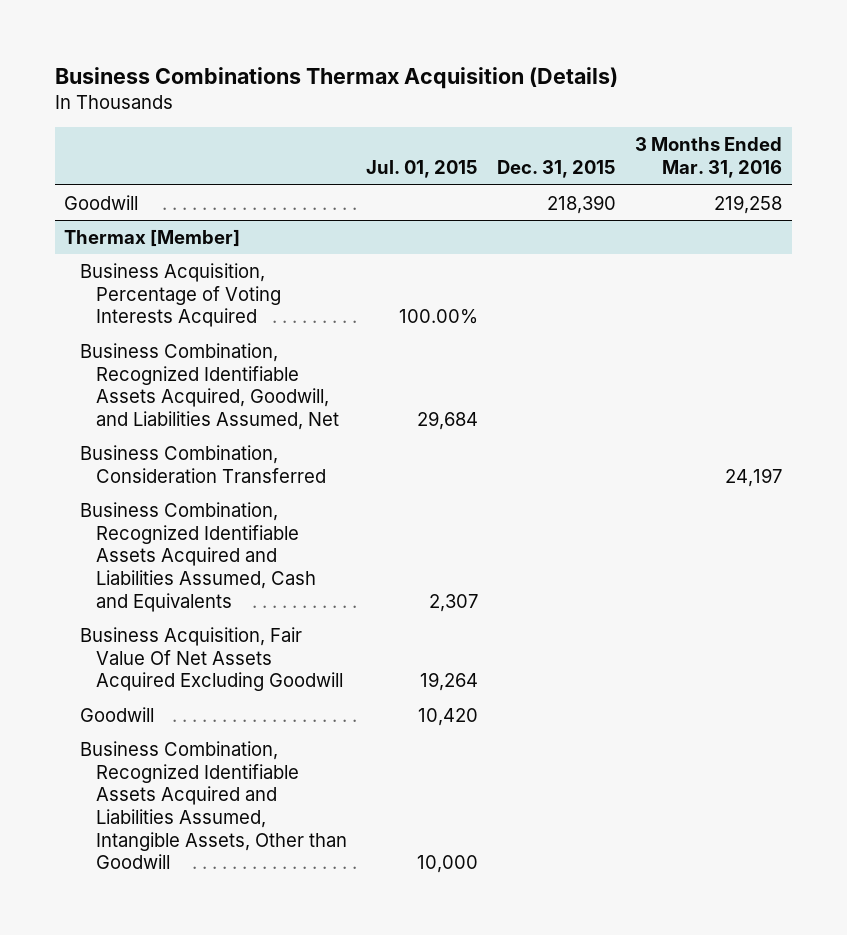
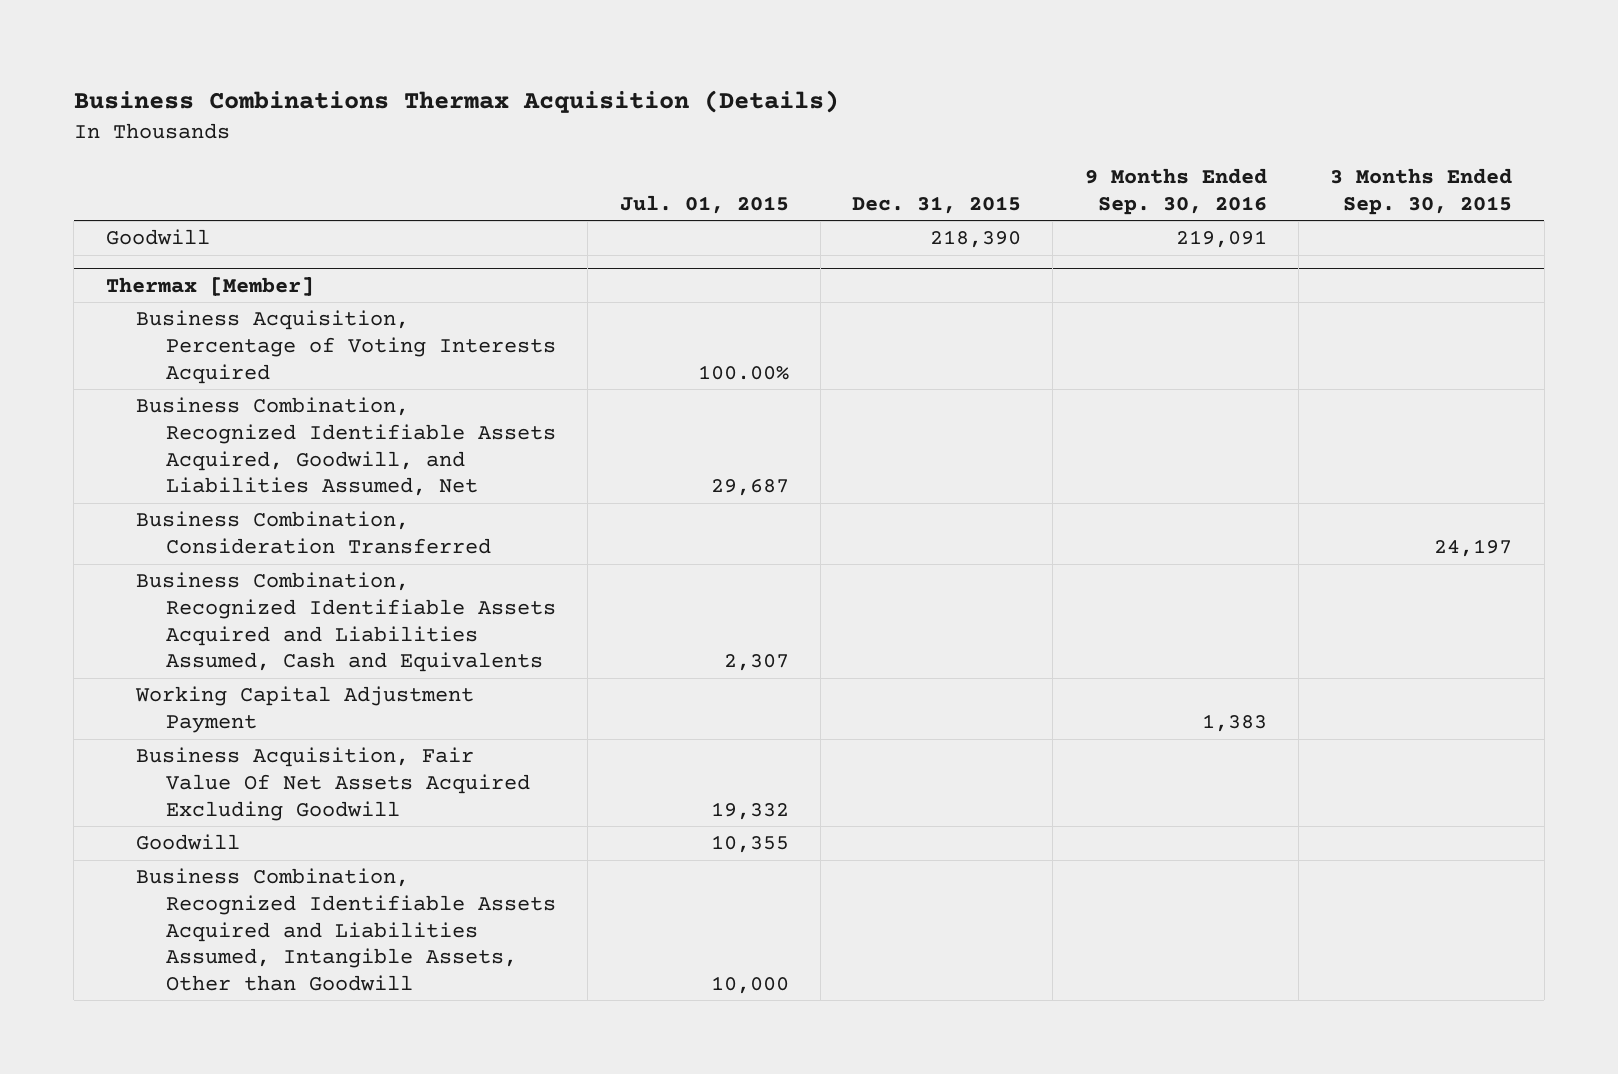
- | Jul. 01, 2015 | Dec. 31, 2015 | 3 Months Ended Mar. 31, 2016
+ | Jul. 01, 2015 | Dec. 31, 2015 | 9 Months Ended Sep. 30, 2016 | 3 Months Ended Sep. 30, 2015
@ Thermax [Member]
- Business Combination, Recognized Identifiable Assets Acquired, Goodwill, and Liabilities Assumed, Net | 29,684 | |
+ Business Combination, Recognized Identifiable Assets Acquired, Goodwill, and Liabilities Assumed, Net | 29,687 | | |
- Business Acquisition, Fair Value Of Net Assets Acquired Excluding Goodwill | 19,264 | |
- Goodwill | 10,420 | |
+ Working Capital Adjustment Payment | | | 1,383 |
+ Business Acquisition, Fair Value Of Net Assets Acquired Excluding Goodwill | 19,332 | | |
+ Goodwill | 10,355 | | |

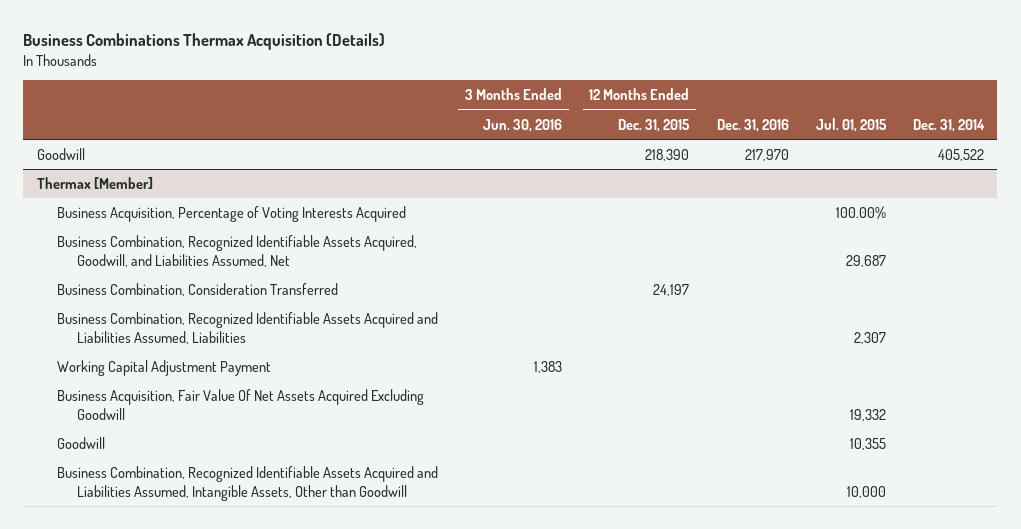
- | Jul. 01, 2015 | Dec. 31, 2015 | 9 Months Ended Sep. 30, 2016 | 3 Months Ended Sep. 30, 2015
+ | 3 Months Ended Jun. 30, 2016 | 12 Months Ended Dec. 31, 2015 | Dec. 31, 2016 | Jul. 01, 2015 | Dec. 31, 2014
@ Thermax [Member]
- Business Combination, Recognized Identifiable Assets Acquired and Liabilities Assumed, Cash and Equivalents | 2,307 | | |
+ Business Combination, Recognized Identifiable Assets Acquired and Liabilities Assumed, Liabilities | | | | 2,307 |

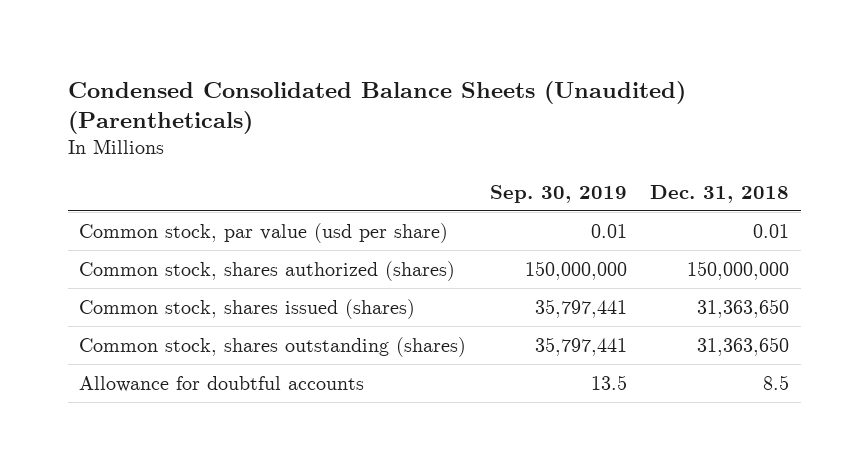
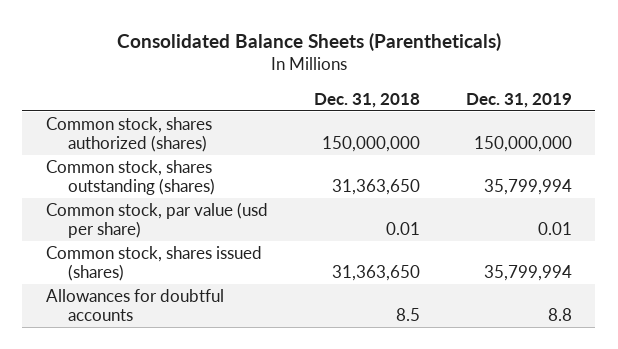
- Condensed Consolidated Balance Sheets (Unaudited) (Parentheticals)
+ Consolidated Balance Sheets (Parentheticals)
- | Sep. 30, 2019 | Dec. 31, 2018
+ | Dec. 31, 2018 | Dec. 31, 2019
- Allowance for doubtful accounts | 13.5 | 8.5
moved down: Common stock, par value (usd per share) | 0.01 | 0.01
moved down: Common stock, shares issued (shares) | 31,363,650 | 35,799,994
+ Allowances for doubtful accounts | 8.5 | 8.8

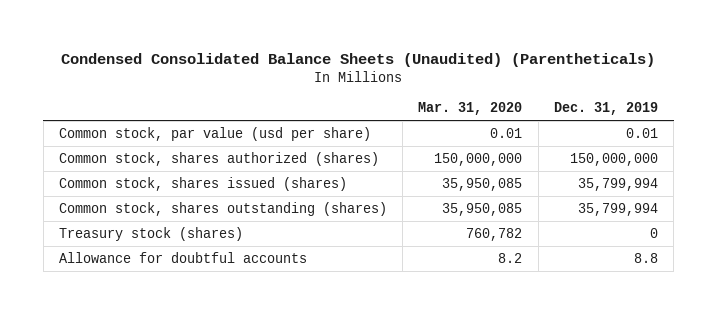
- Consolidated Balance Sheets (Parentheticals)
+ Condensed Consolidated Balance Sheets (Unaudited) (Parentheticals)
- | Dec. 31, 2018 | Dec. 31, 2019
+ | Mar. 31, 2020 | Dec. 31, 2019
moved down: Common stock, shares authorized (shares) | 150,000,000 | 150,000,000
- Allowances for doubtful accounts | 8.5 | 8.8
moved down: Common stock, shares outstanding (shares) | 35,950,085 | 35,799,994
+ Treasury stock (shares) | 760,782 | 0
+ Allowance for doubtful accounts | 8.2 | 8.8

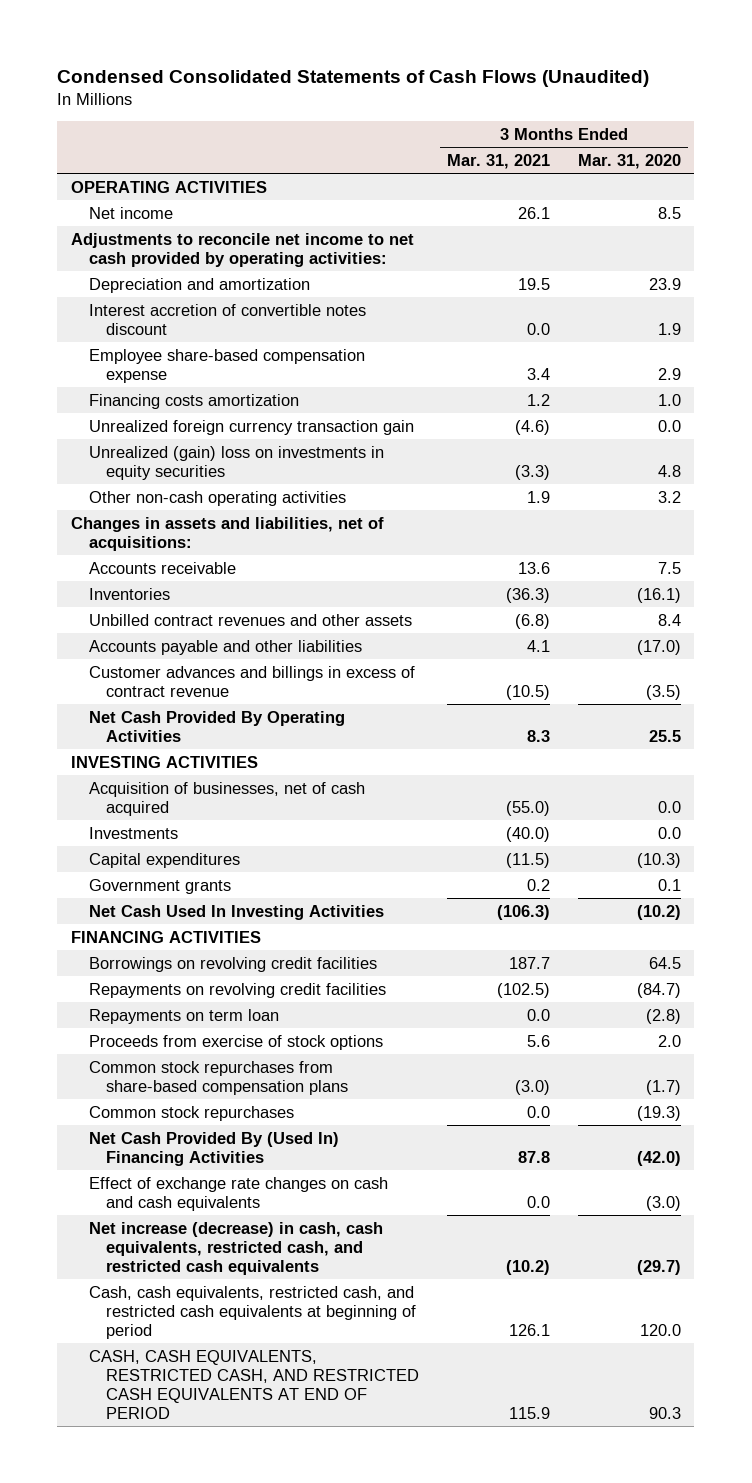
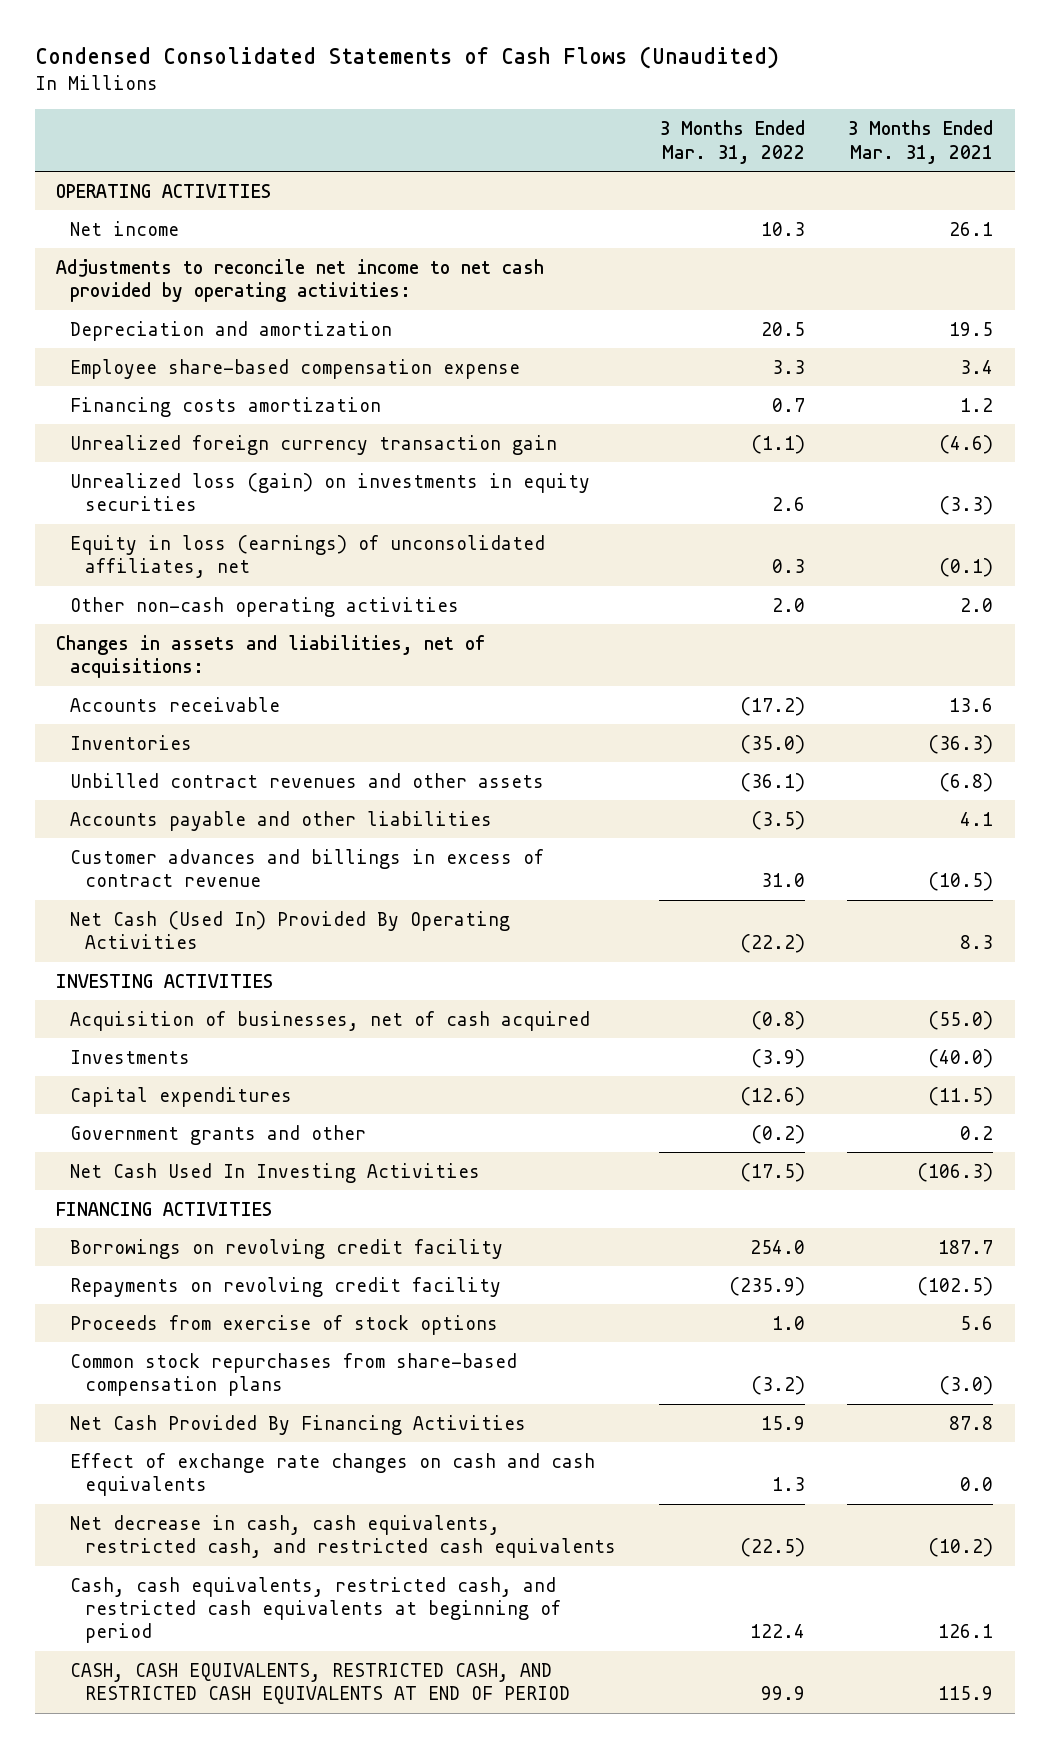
- | 3 Months Ended Mar. 31, 2021 | 3 Months Ended Mar. 31, 2020
+ | 3 Months Ended Mar. 31, 2022 | 3 Months Ended Mar. 31, 2021
- Interest accretion of convertible notes discount | 0.0 | 1.9
- Unrealized (gain) loss on investments in equity securities | (3.3) | 4.8
- Other non-cash operating activities | 1.9 | 3.2
+ Unrealized loss (gain) on investments in equity securities | 2.6 | (3.3)
+ Equity in loss (earnings) of unconsolidated affiliates, net | 0.3 | (0.1)
+ Other non-cash operating activities | 2.0 | 2.0
- Net Cash Provided By Operating Activities | 8.3 | 25.5
+ Net Cash (Used In) Provided By Operating Activities | (22.2) | 8.3
- Government grants | 0.2 | 0.1
+ Government grants and other | (0.2) | 0.2
- Borrowings on revolving credit facilities | 187.7 | 64.5
- Repayments on revolving credit facilities | (102.5) | (84.7)
- Repayments on term loan | 0.0 | (2.8)
+ Borrowings on revolving credit facility | 254.0 | 187.7
+ Repayments on revolving credit facility | (235.9) | (102.5)
- Common stock repurchases | 0.0 | (19.3)
- Net Cash Provided By (Used In) Financing Activities | 87.8 | (42.0)
+ Net Cash Provided By Financing Activities | 15.9 | 87.8
- Net increase (decrease) in cash, cash equivalents, restricted cash, and restricted cash equivalents | (10.2) | (29.7)
+ Net decrease in cash, cash equivalents, restricted cash, and restricted cash equivalents | (22.5) | (10.2)

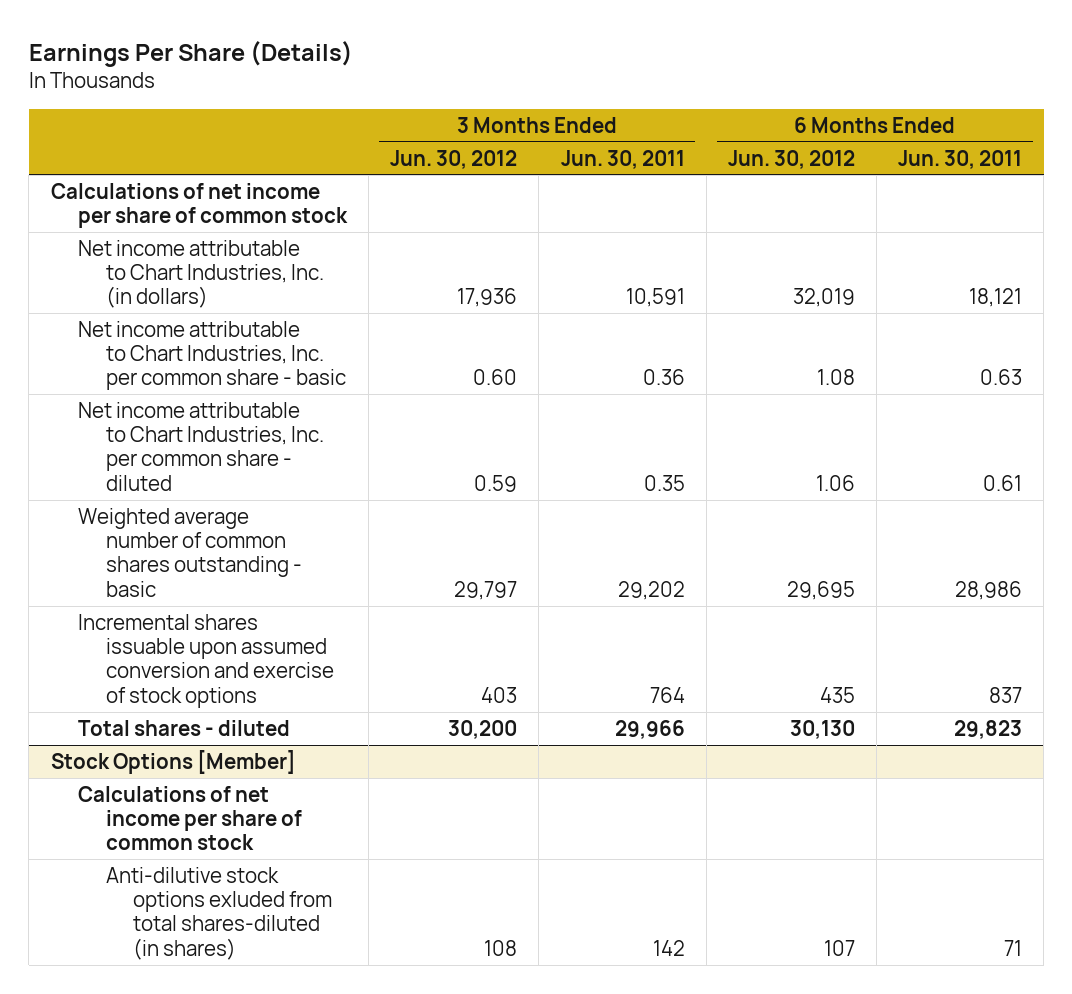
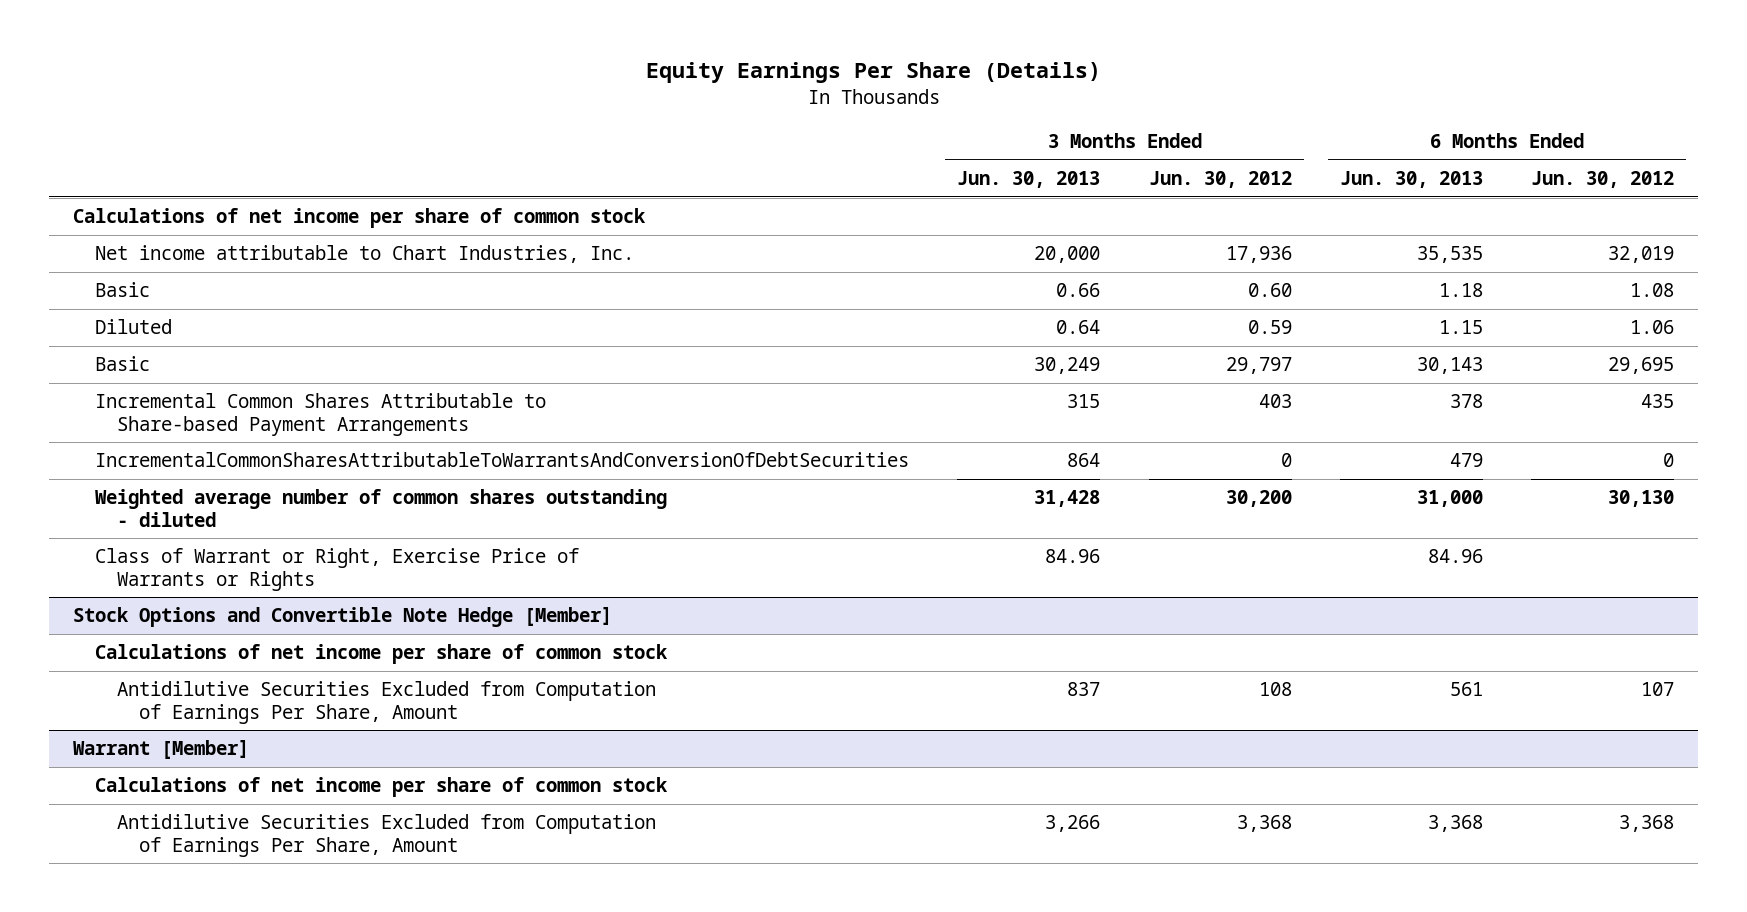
- Earnings Per Share (Details)
+ Equity Earnings Per Share (Details)
- | 3 Months Ended Jun. 30, 2012 | 3 Months Ended Jun. 30, 2011 | 6 Months Ended Jun. 30, 2012 | 6 Months Ended Jun. 30, 2011
+ | 3 Months Ended Jun. 30, 2013 | 3 Months Ended Jun. 30, 2012 | 6 Months Ended Jun. 30, 2013 | 6 Months Ended Jun. 30, 2012
- Net income attributable to Chart Industries, Inc. (in dollars) | 17,936 | 10,591 | 32,019 | 18,121
- Net income attributable to Chart Industries, Inc. per common share - basic | 0.60 | 0.36 | 1.08 | 0.63
- Net income attributable to Chart Industries, Inc. per common share - diluted | 0.59 | 0.35 | 1.06 | 0.61
- Weighted average number of common shares outstanding - basic | 29,797 | 29,202 | 29,695 | 28,986
- Incremental shares issuable upon assumed conversion and exercise of stock options | 403 | 764 | 435 | 837
- Total shares - diluted | 30,200 | 29,966 | 30,130 | 29,823
- Stock Options [Member]
+ Net income attributable to Chart Industries, Inc. | 20,000 | 17,936 | 35,535 | 32,019
+ Basic | 0.66 | 0.60 | 1.18 | 1.08
+ Diluted | 0.64 | 0.59 | 1.15 | 1.06
+ Basic | 30,249 | 29,797 | 30,143 | 29,695
+ Incremental Common Shares Attributable to Share-based Payment Arrangements | 315 | 403 | 378 | 435
+ IncrementalCommonSharesAttributableToWarrantsAndConversionOfDebtSecurities | 864 | 0 | 479 | 0
+ Weighted average number of common shares outstanding - diluted | 31,428 | 30,200 | 31,000 | 30,130
+ Class of Warrant or Right, Exercise Price of Warrants or Rights | 84.96 | | 84.96 |
+ Stock Options and Convertible Note Hedge [Member]
- Anti-dilutive stock options exluded from total shares-diluted (in shares) | 108 | 142 | 107 | 71
+ Antidilutive Securities Excluded from Computation of Earnings Per Share, Amount | 837 | 108 | 561 | 107
+ Warrant [Member]
+ Calculations of net income per share of common stock
+ Antidilutive Securities Excluded from Computation of Earnings Per Share, Amount | 3,266 | 3,368 | 3,368 | 3,368

